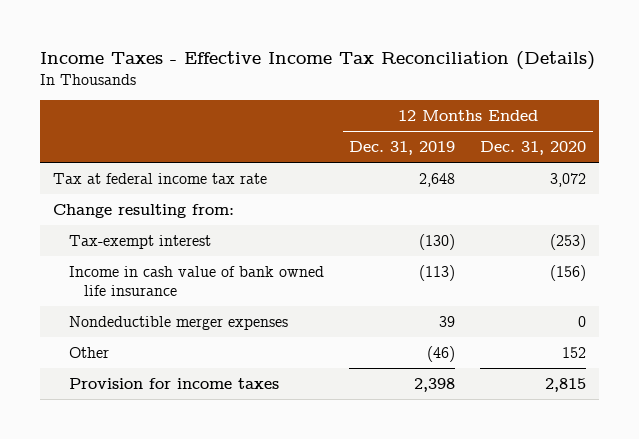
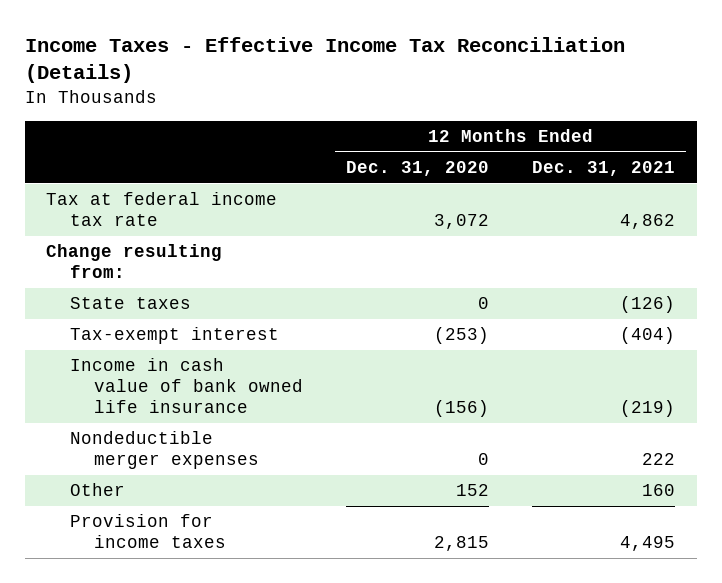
- | 12 Months Ended Dec. 31, 2019 | 12 Months Ended Dec. 31, 2020
+ | 12 Months Ended Dec. 31, 2020 | 12 Months Ended Dec. 31, 2021
+ State taxes | 0 | (126)

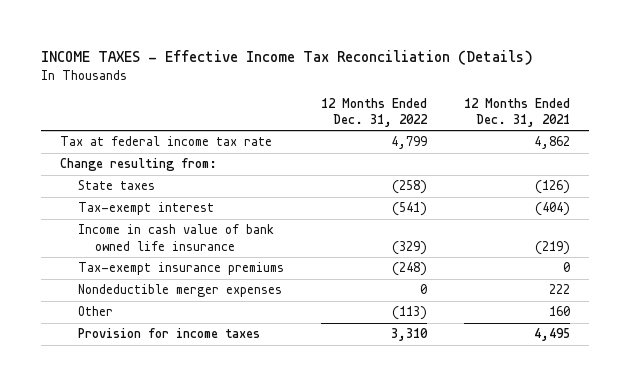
- Income Taxes - Effective Income Tax Reconciliation (Details)
+ INCOME TAXES - Effective Income Tax Reconciliation (Details)
- | 12 Months Ended Dec. 31, 2020 | 12 Months Ended Dec. 31, 2021
+ | 12 Months Ended Dec. 31, 2022 | 12 Months Ended Dec. 31, 2021
+ Tax-exempt insurance premiums | (248) | 0

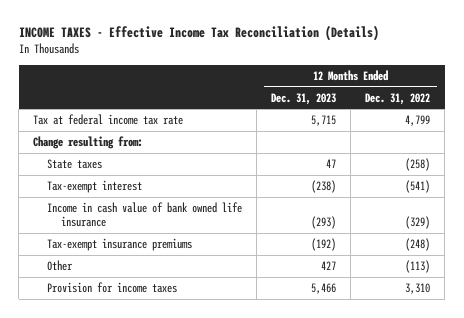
- | 12 Months Ended Dec. 31, 2022 | 12 Months Ended Dec. 31, 2021
+ | 12 Months Ended Dec. 31, 2023 | 12 Months Ended Dec. 31, 2022
- Nondeductible merger expenses | 0 | 222

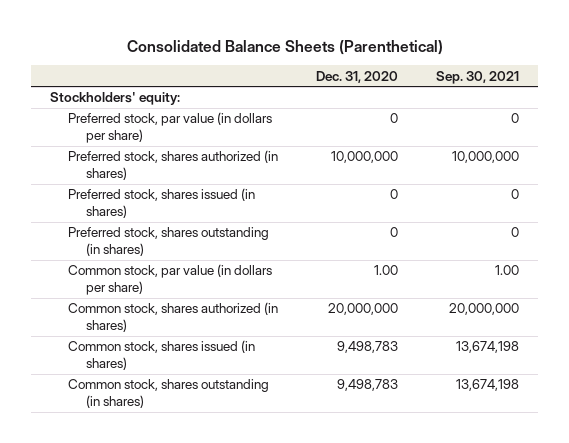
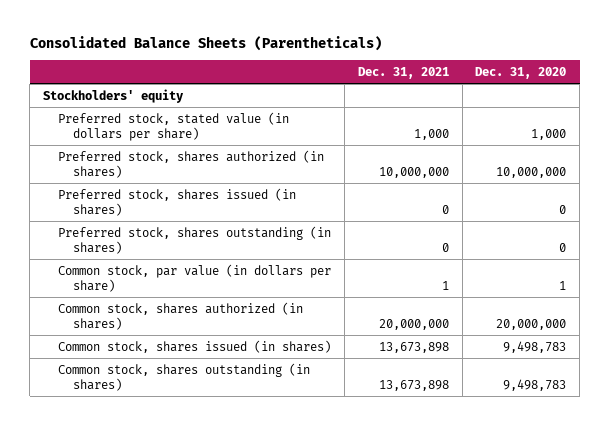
- Consolidated Balance Sheets (Parenthetical)
+ Consolidated Balance Sheets (Parentheticals)
- | Dec. 31, 2020 | Sep. 30, 2021
+ | Dec. 31, 2021 | Dec. 31, 2020
- Stockholders' equity:
- Preferred stock, par value (in dollars per share) | 0 | 0
+ Stockholders' equity
+ Preferred stock, stated value (in dollars per share) | 1,000 | 1,000
- Common stock, par value (in dollars per share) | 1.00 | 1.00
+ Common stock, par value (in dollars per share) | 1 | 1

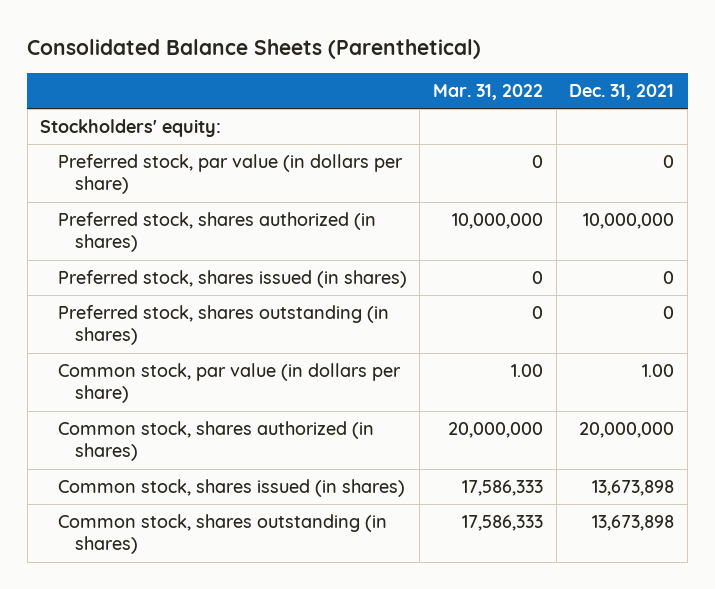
- Consolidated Balance Sheets (Parentheticals)
+ Consolidated Balance Sheets (Parenthetical)
- | Dec. 31, 2021 | Dec. 31, 2020
+ | Mar. 31, 2022 | Dec. 31, 2021
- Stockholders' equity
- Preferred stock, stated value (in dollars per share) | 1,000 | 1,000
+ Stockholders' equity:
+ Preferred stock, par value (in dollars per share) | 0 | 0
- Common stock, par value (in dollars per share) | 1 | 1
+ Common stock, par value (in dollars per share) | 1.00 | 1.00

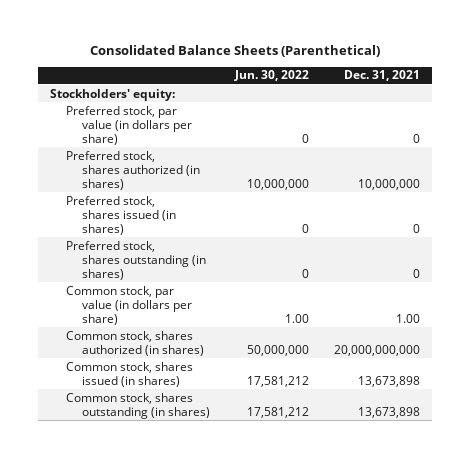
- | Mar. 31, 2022 | Dec. 31, 2021
+ | Jun. 30, 2022 | Dec. 31, 2021
- Common stock, shares authorized (in shares) | 20,000,000 | 20,000,000
+ Common stock, shares authorized (in shares) | 50,000,000 | 20,000,000,000

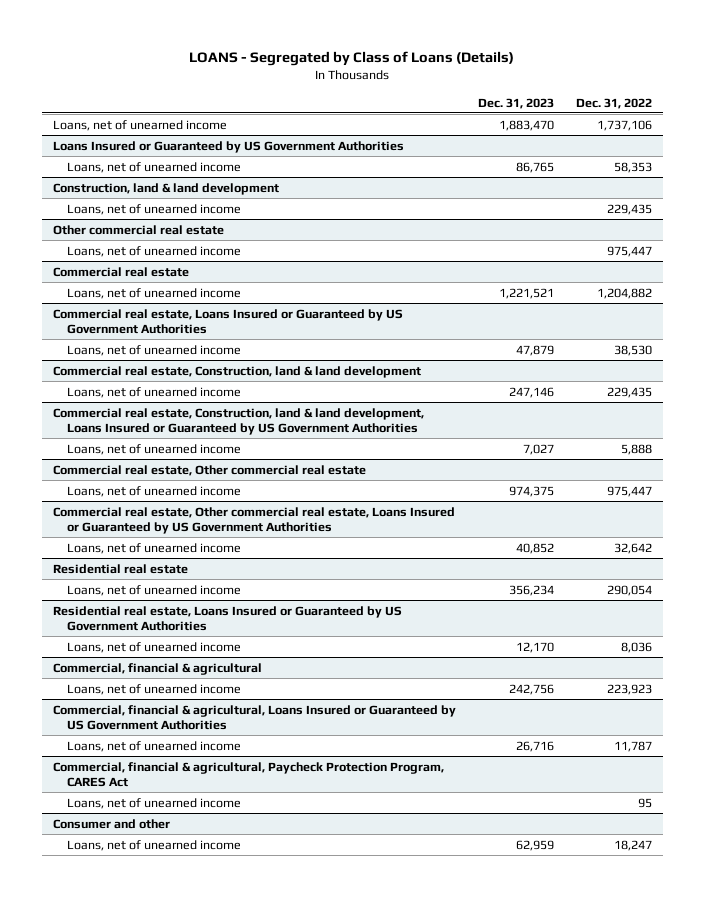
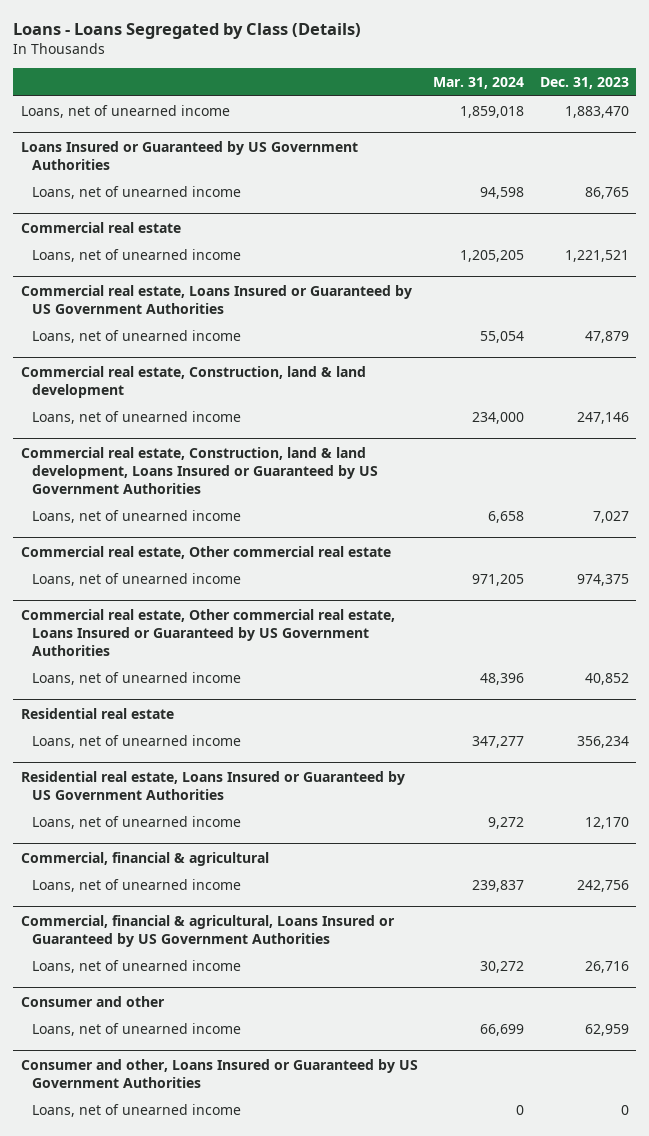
- LOANS - Segregated by Class of Loans (Details)
+ Loans - Loans Segregated by Class (Details)
- | Dec. 31, 2023 | Dec. 31, 2022
+ | Mar. 31, 2024 | Dec. 31, 2023
- Construction, land & land development
- Loans, net of unearned income | | 229,435
- Other commercial real estate
- Loans, net of unearned income | | 975,447
- Commercial, financial & agricultural, Paycheck Protection Program, CARES Act
- Loans, net of unearned income | | 95
+ Consumer and other, Loans Insured or Guaranteed by US Government Authorities
+ Loans, net of unearned income | 0 | 0

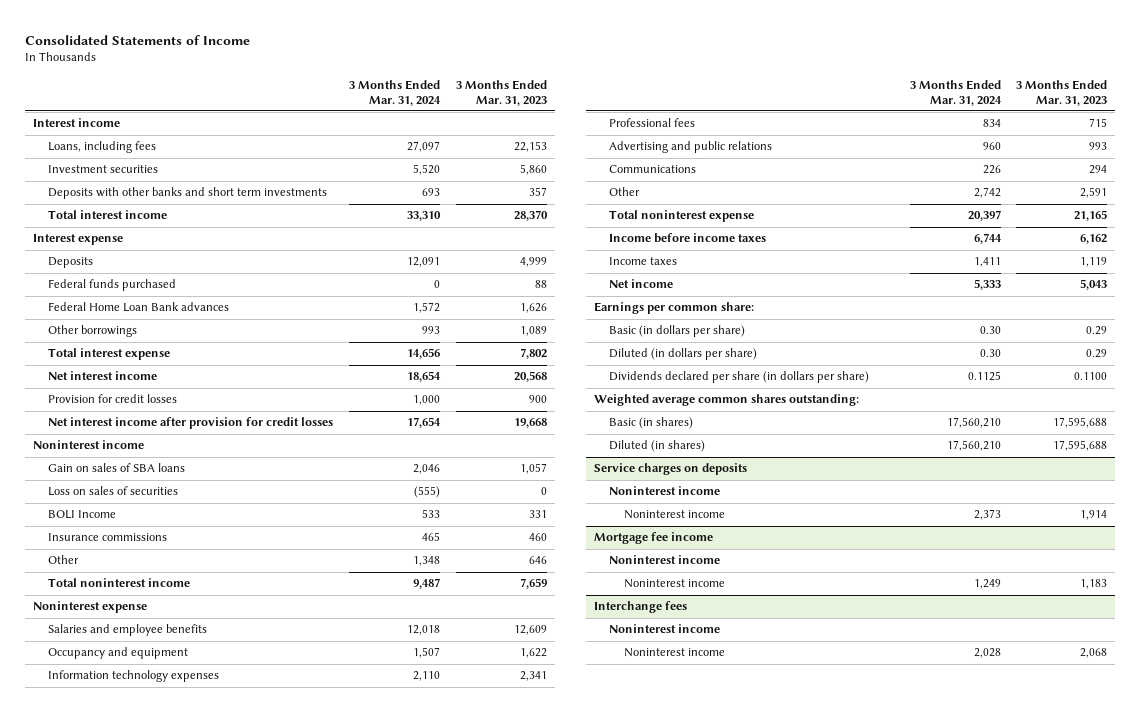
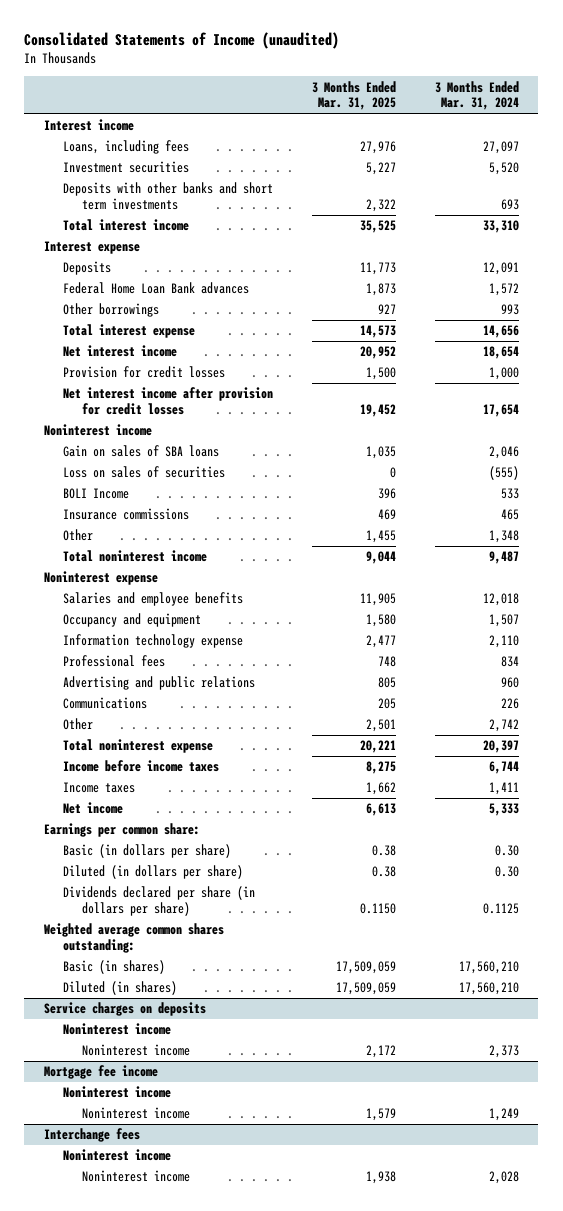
- Consolidated Statements of Income
+ Consolidated Statements of Income (unaudited)
- | 3 Months Ended Mar. 31, 2024 | 3 Months Ended Mar. 31, 2023
+ | 3 Months Ended Mar. 31, 2025 | 3 Months Ended Mar. 31, 2024
- Federal funds purchased | 0 | 88
- Information technology expenses | 2,110 | 2,341
+ Information technology expense | 2,477 | 2,110

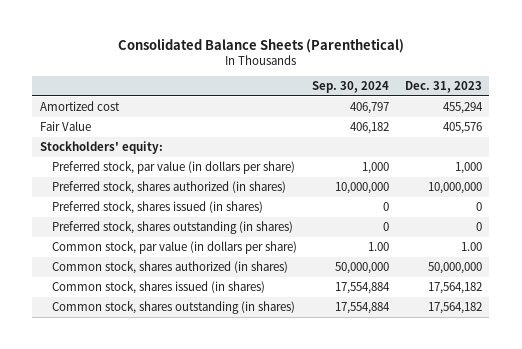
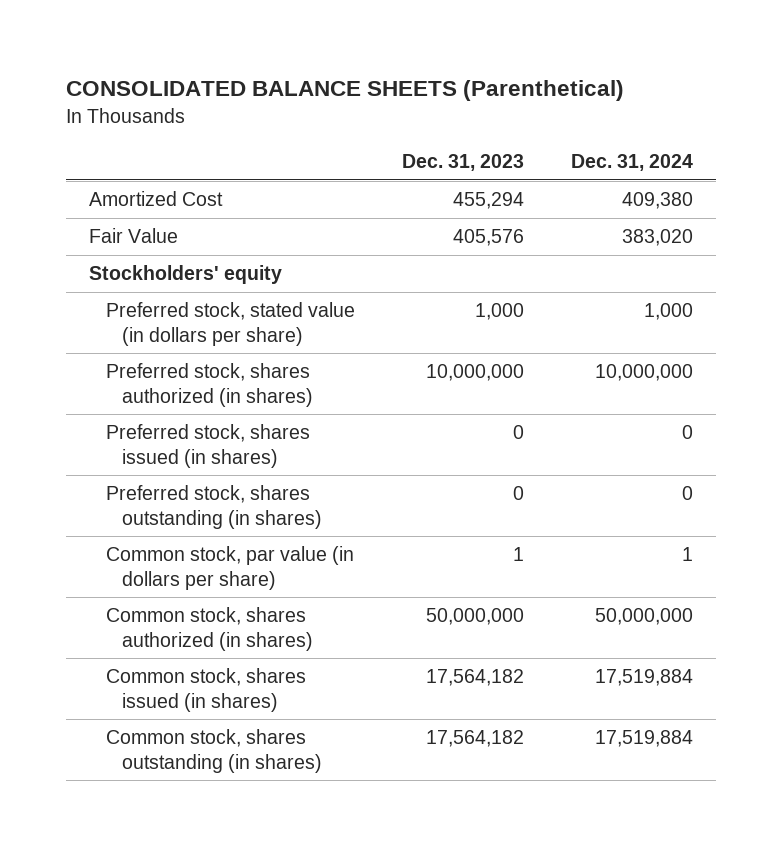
- Consolidated Balance Sheets (Parenthetical)
+ CONSOLIDATED BALANCE SHEETS (Parenthetical)
- | Sep. 30, 2024 | Dec. 31, 2023
+ | Dec. 31, 2023 | Dec. 31, 2024
- Amortized cost | 406,797 | 455,294
+ Amortized Cost | 455,294 | 409,380
- Stockholders' equity:
- Preferred stock, par value (in dollars per share) | 1,000 | 1,000
+ Stockholders' equity
+ Preferred stock, stated value (in dollars per share) | 1,000 | 1,000
- Common stock, par value (in dollars per share) | 1.00 | 1.00
+ Common stock, par value (in dollars per share) | 1 | 1

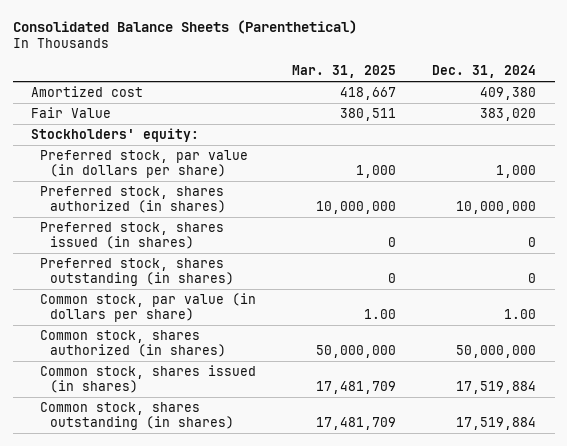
- CONSOLIDATED BALANCE SHEETS (Parenthetical)
+ Consolidated Balance Sheets (Parenthetical)
- | Dec. 31, 2023 | Dec. 31, 2024
+ | Mar. 31, 2025 | Dec. 31, 2024
- Amortized Cost | 455,294 | 409,380
+ Amortized cost | 418,667 | 409,380
- Stockholders' equity
- Preferred stock, stated value (in dollars per share) | 1,000 | 1,000
+ Stockholders' equity:
+ Preferred stock, par value (in dollars per share) | 1,000 | 1,000
- Common stock, par value (in dollars per share) | 1 | 1
+ Common stock, par value (in dollars per share) | 1.00 | 1.00

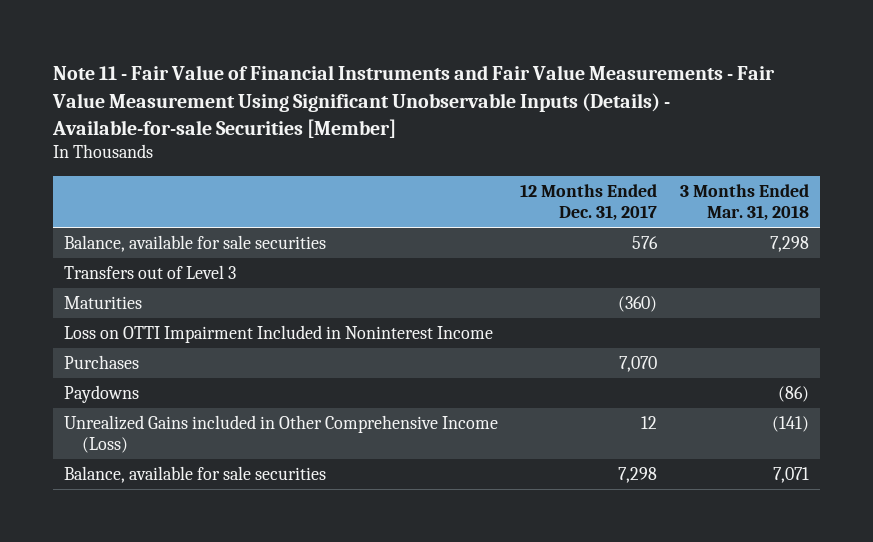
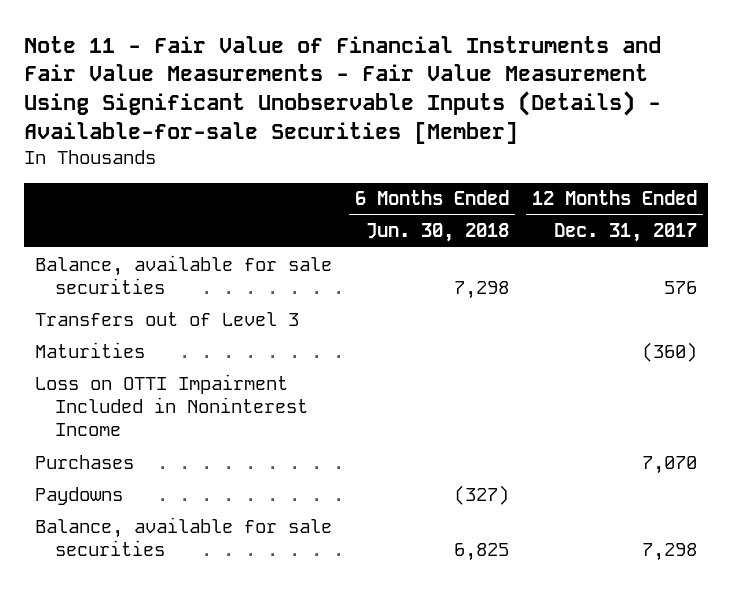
- | 12 Months Ended Dec. 31, 2017 | 3 Months Ended Mar. 31, 2018
+ | 6 Months Ended Jun. 30, 2018 | 12 Months Ended Dec. 31, 2017
- Unrealized Gains included in Other Comprehensive Income (Loss) | 12 | (141)

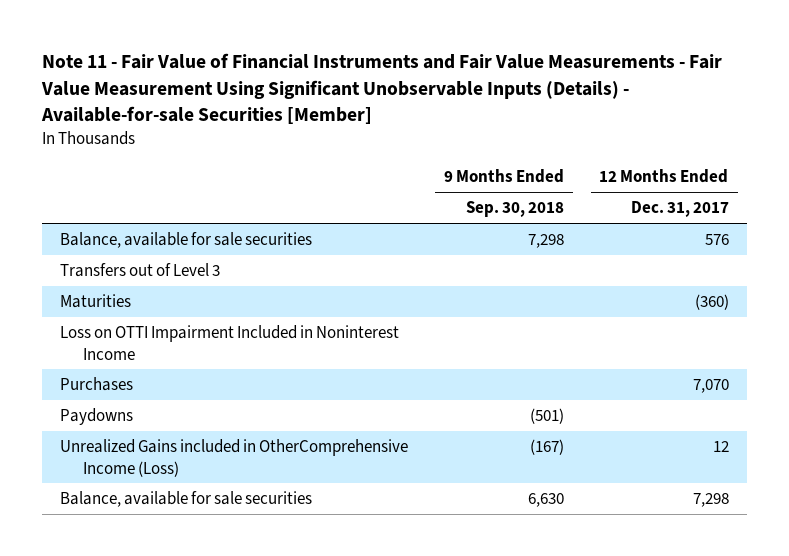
- | 6 Months Ended Jun. 30, 2018 | 12 Months Ended Dec. 31, 2017
+ | 9 Months Ended Sep. 30, 2018 | 12 Months Ended Dec. 31, 2017
+ Unrealized Gains included in OtherComprehensive Income (Loss) | (167) | 12

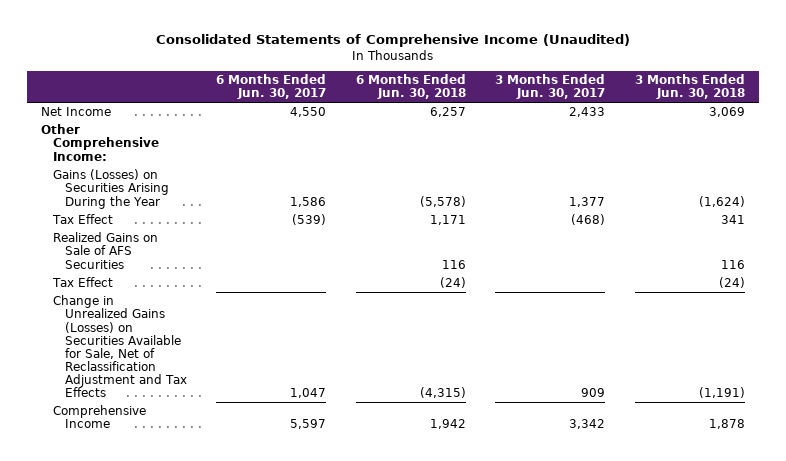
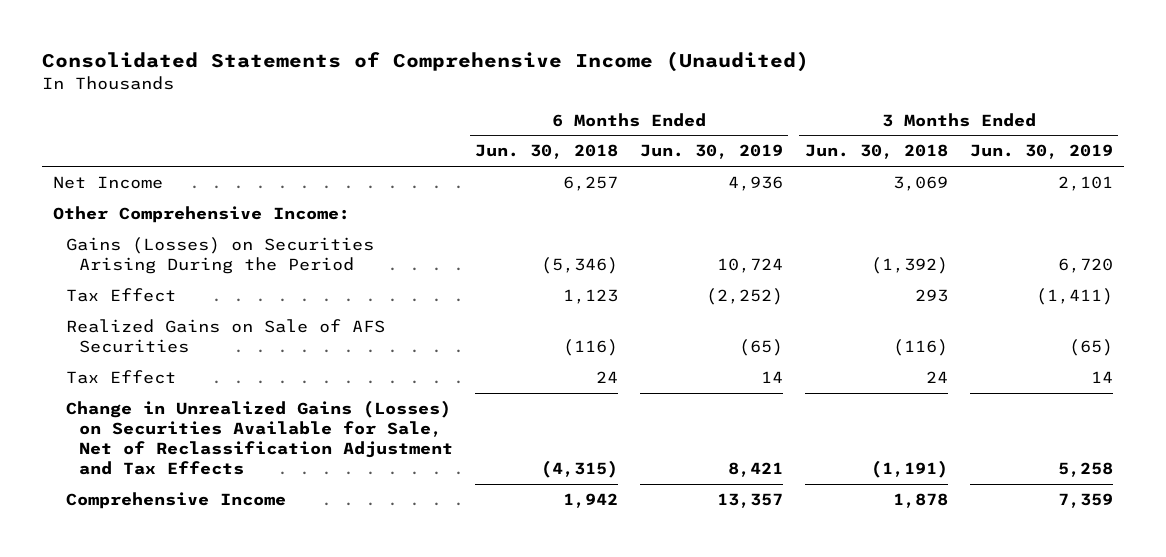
- | 6 Months Ended Jun. 30, 2017 | 6 Months Ended Jun. 30, 2018 | 3 Months Ended Jun. 30, 2017 | 3 Months Ended Jun. 30, 2018
+ | 6 Months Ended Jun. 30, 2018 | 6 Months Ended Jun. 30, 2019 | 3 Months Ended Jun. 30, 2018 | 3 Months Ended Jun. 30, 2019
- Gains (Losses) on Securities Arising During the Year | 1,586 | (5,578) | 1,377 | (1,624)
- Tax Effect | (539) | 1,171 | (468) | 341
- Realized Gains on Sale of AFS Securities | | 116 | | 116
- Tax Effect | | (24) | | (24)
+ Gains (Losses) on Securities Arising During the Period | (5,346) | 10,724 | (1,392) | 6,720
+ Tax Effect | 1,123 | (2,252) | 293 | (1,411)
+ Realized Gains on Sale of AFS Securities | (116) | (65) | (116) | (65)
+ Tax Effect | 24 | 14 | 24 | 14

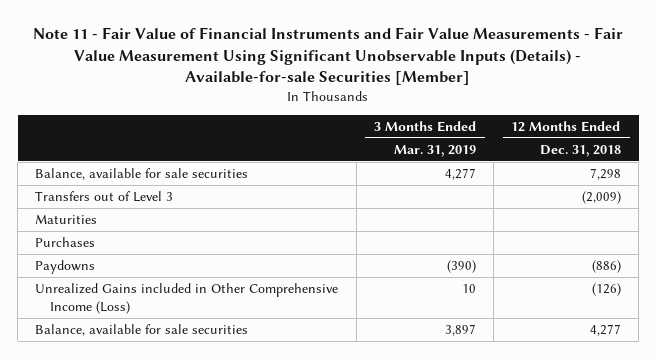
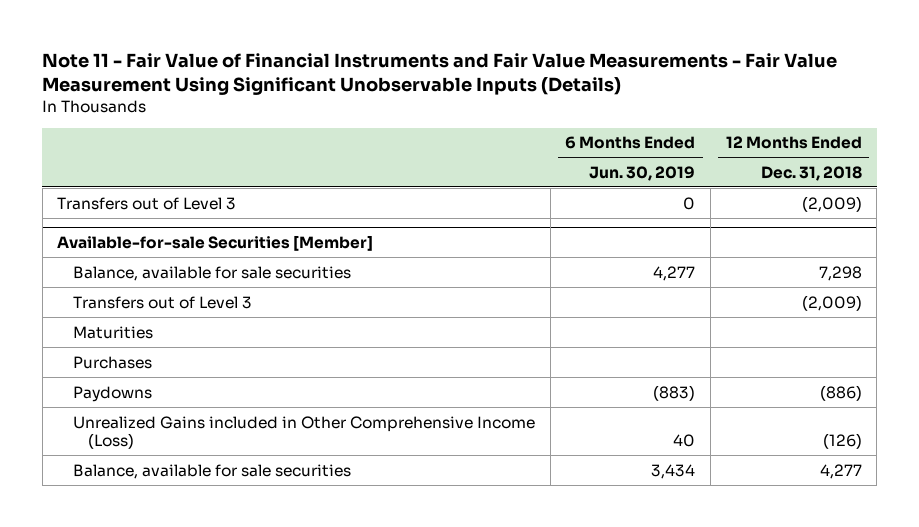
- Note 11 - Fair Value of Financial Instruments and Fair Value Measurements - Fair Value Measurement Using Significant Unobservable Inputs (Details) - Available-for-sale Securities [Member]
+ Note 11 - Fair Value of Financial Instruments and Fair Value Measurements - Fair Value Measurement Using Significant Unobservable Inputs (Details)
- | 3 Months Ended Mar. 31, 2019 | 12 Months Ended Dec. 31, 2018
+ | 6 Months Ended Jun. 30, 2019 | 12 Months Ended Dec. 31, 2018
+ Transfers out of Level 3 | 0 | (2,009)
+ Available-for-sale Securities [Member]

